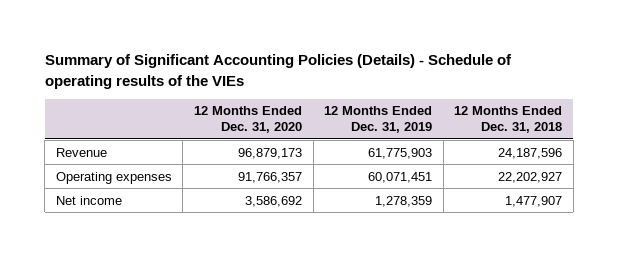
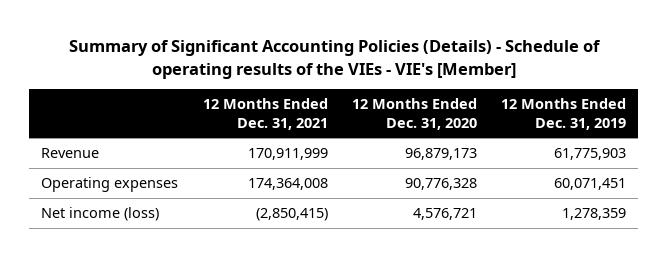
- Summary of Significant Accounting Policies (Details) - Schedule of operating results of the VIEs
+ Summary of Significant Accounting Policies (Details) - Schedule of operating results of the VIEs - VIE's [Member]
- | 12 Months Ended Dec. 31, 2020 | 12 Months Ended Dec. 31, 2019 | 12 Months Ended Dec. 31, 2018
+ | 12 Months Ended Dec. 31, 2021 | 12 Months Ended Dec. 31, 2020 | 12 Months Ended Dec. 31, 2019
- Operating expenses | 91,766,357 | 60,071,451 | 22,202,927
- Net income | 3,586,692 | 1,278,359 | 1,477,907
+ Operating expenses | 174,364,008 | 90,776,328 | 60,071,451
+ Net income (loss) | (2,850,415) | 4,576,721 | 1,278,359

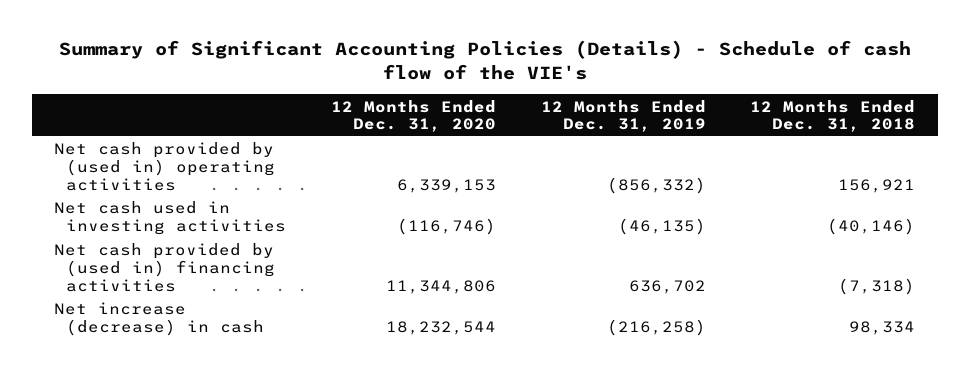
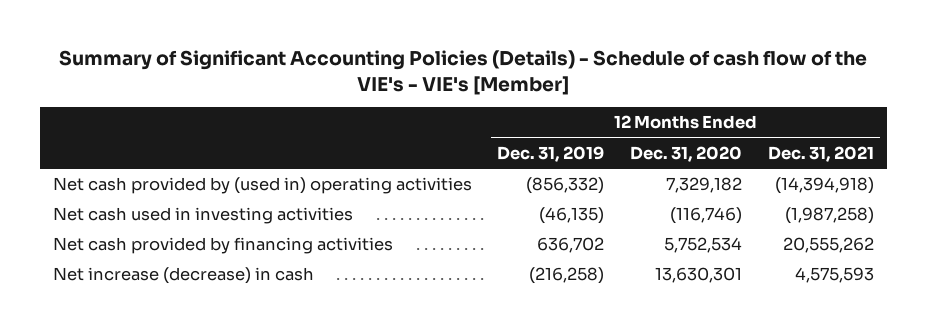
- Summary of Significant Accounting Policies (Details) - Schedule of cash flow of the VIE's
+ Summary of Significant Accounting Policies (Details) - Schedule of cash flow of the VIE's - VIE's [Member]
- | 12 Months Ended Dec. 31, 2020 | 12 Months Ended Dec. 31, 2019 | 12 Months Ended Dec. 31, 2018
+ | 12 Months Ended Dec. 31, 2019 | 12 Months Ended Dec. 31, 2020 | 12 Months Ended Dec. 31, 2021
- Net cash provided by (used in) operating activities | 6,339,153 | (856,332) | 156,921
+ Net cash provided by (used in) operating activities | (856,332) | 7,329,182 | (14,394,918)
- Net cash provided by (used in) financing activities | 11,344,806 | 636,702 | (7,318)
- Net increase (decrease) in cash | 18,232,544 | (216,258) | 98,334
+ Net cash provided by financing activities | 636,702 | 5,752,534 | 20,555,262
+ Net increase (decrease) in cash | (216,258) | 13,630,301 | 4,575,593

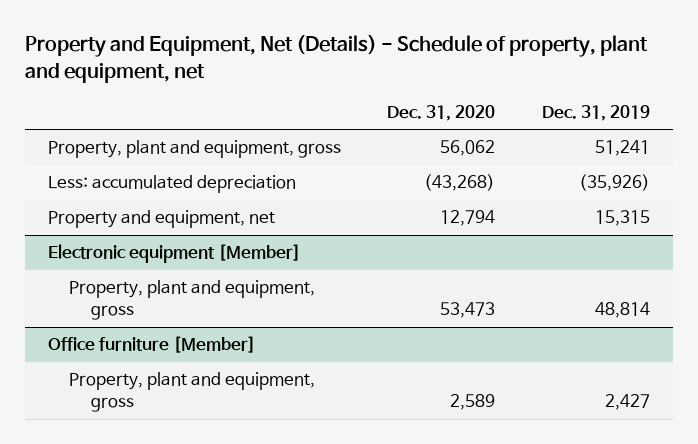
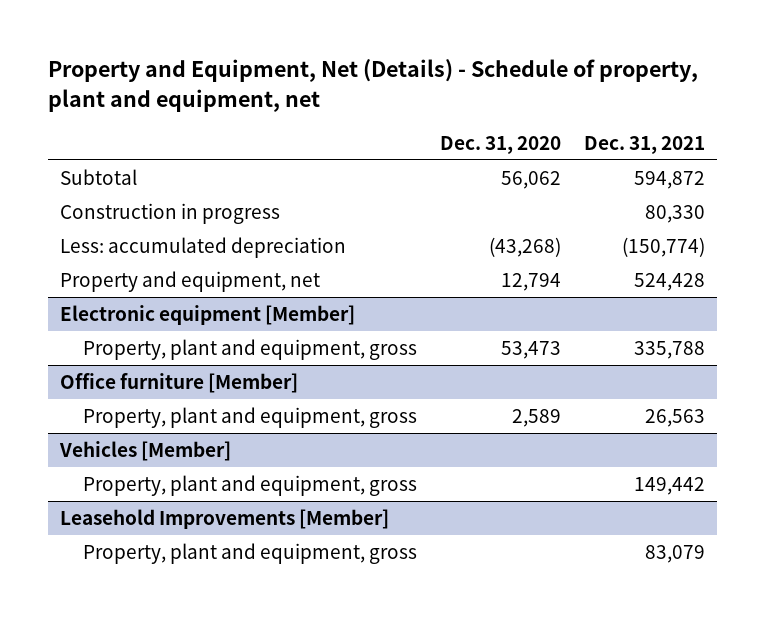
- | Dec. 31, 2020 | Dec. 31, 2019
+ | Dec. 31, 2020 | Dec. 31, 2021
- Property, plant and equipment, gross | 56,062 | 51,241
+ Subtotal | 56,062 | 594,872
+ Construction in progress | | 80,330
+ Vehicles [Member]
+ Property, plant and equipment, gross | | 149,442
+ Leasehold Improvements [Member]
+ Property, plant and equipment, gross | | 83,079

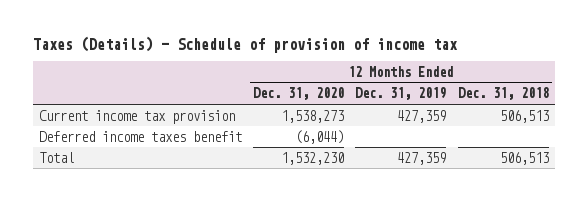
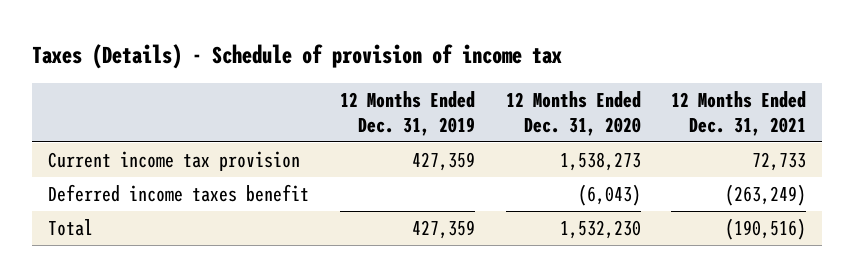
- | 12 Months Ended Dec. 31, 2020 | 12 Months Ended Dec. 31, 2019 | 12 Months Ended Dec. 31, 2018
+ | 12 Months Ended Dec. 31, 2019 | 12 Months Ended Dec. 31, 2020 | 12 Months Ended Dec. 31, 2021
- Deferred income taxes benefit | (6,044) | |
+ Deferred income taxes benefit | | (6,043) | (263,249)

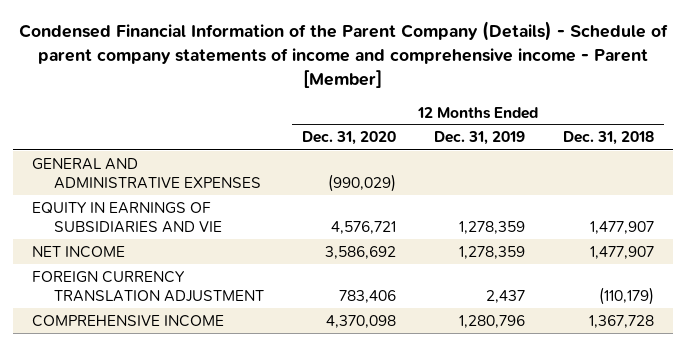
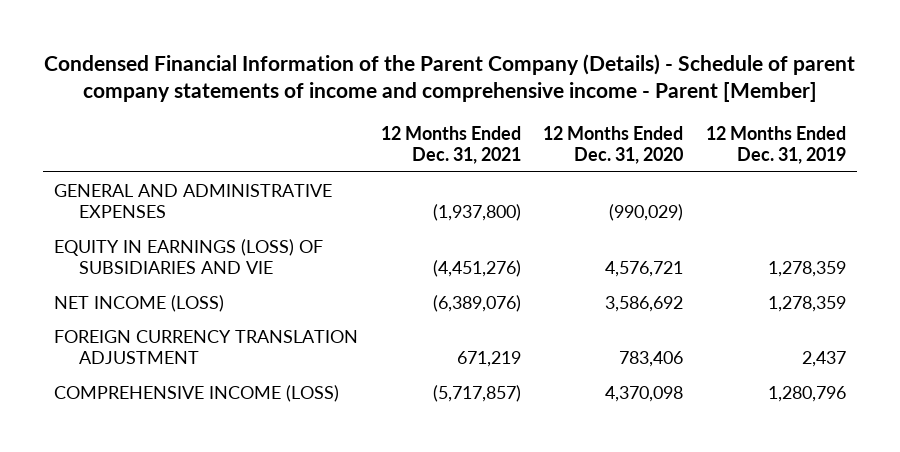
- | 12 Months Ended Dec. 31, 2020 | 12 Months Ended Dec. 31, 2019 | 12 Months Ended Dec. 31, 2018
+ | 12 Months Ended Dec. 31, 2021 | 12 Months Ended Dec. 31, 2020 | 12 Months Ended Dec. 31, 2019
- EQUITY IN EARNINGS OF SUBSIDIARIES AND VIE | 4,576,721 | 1,278,359 | 1,477,907
- NET INCOME | 3,586,692 | 1,278,359 | 1,477,907
+ EQUITY IN EARNINGS (LOSS) OF SUBSIDIARIES AND VIE | (4,451,276) | 4,576,721 | 1,278,359
+ NET INCOME (LOSS) | (6,389,076) | 3,586,692 | 1,278,359
- COMPREHENSIVE INCOME | 4,370,098 | 1,280,796 | 1,367,728
+ COMPREHENSIVE INCOME (LOSS) | (5,717,857) | 4,370,098 | 1,280,796

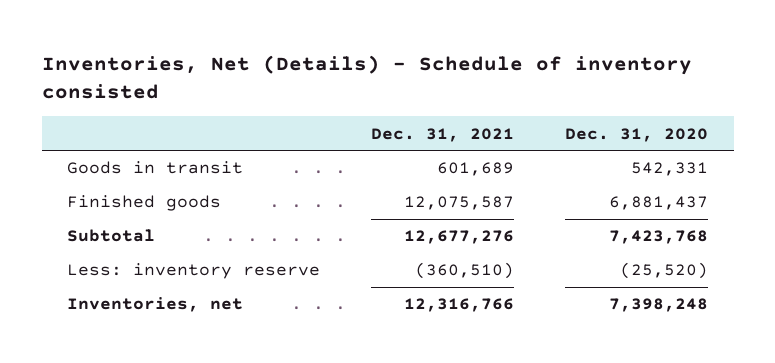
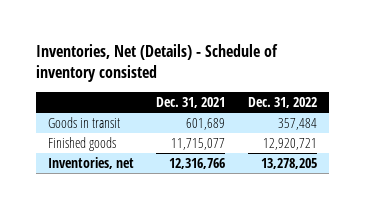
- | Dec. 31, 2021 | Dec. 31, 2020
+ | Dec. 31, 2021 | Dec. 31, 2022
- Finished goods | 12,075,587 | 6,881,437
- Subtotal | 12,677,276 | 7,423,768
- Less: inventory reserve | (360,510) | (25,520)
+ Finished goods | 11,715,077 | 12,920,721

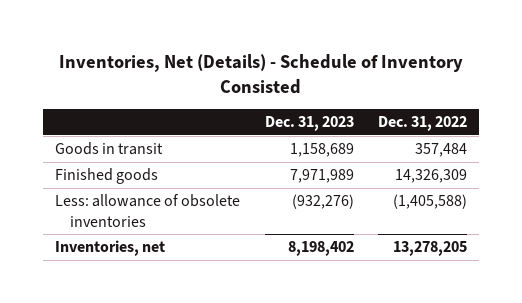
- Inventories, Net (Details) - Schedule of inventory consisted
+ Inventories, Net (Details) - Schedule of Inventory Consisted
- | Dec. 31, 2021 | Dec. 31, 2022
+ | Dec. 31, 2023 | Dec. 31, 2022
- Finished goods | 11,715,077 | 12,920,721
+ Finished goods | 7,971,989 | 14,326,309
+ Less: allowance of obsolete inventories | (932,276) | (1,405,588)

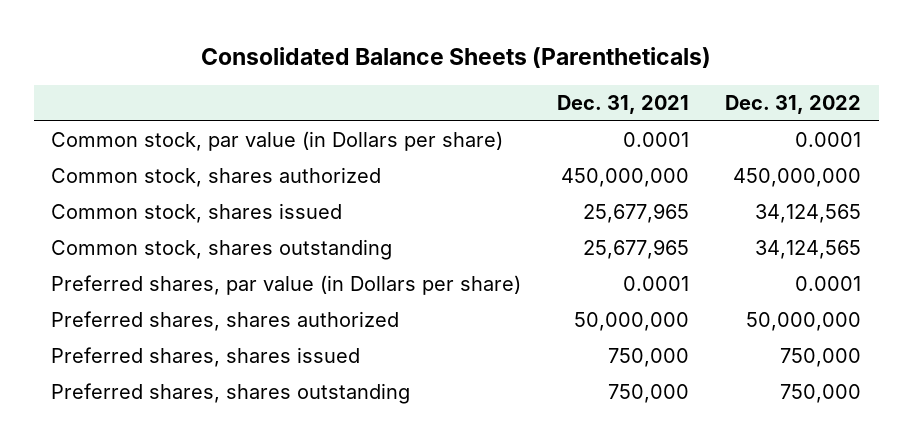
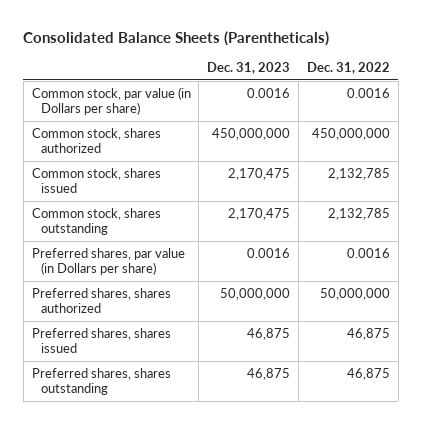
- | Dec. 31, 2021 | Dec. 31, 2022
+ | Dec. 31, 2023 | Dec. 31, 2022
- Common stock, par value (in Dollars per share) | 0.0001 | 0.0001
+ Common stock, par value (in Dollars per share) | 0.0016 | 0.0016
- Common stock, shares issued | 25,677,965 | 34,124,565
- Common stock, shares outstanding | 25,677,965 | 34,124,565
- Preferred shares, par value (in Dollars per share) | 0.0001 | 0.0001
+ Common stock, shares issued | 2,170,475 | 2,132,785
+ Common stock, shares outstanding | 2,170,475 | 2,132,785
+ Preferred shares, par value (in Dollars per share) | 0.0016 | 0.0016
- Preferred shares, shares issued | 750,000 | 750,000
- Preferred shares, shares outstanding | 750,000 | 750,000
+ Preferred shares, shares issued | 46,875 | 46,875
+ Preferred shares, shares outstanding | 46,875 | 46,875

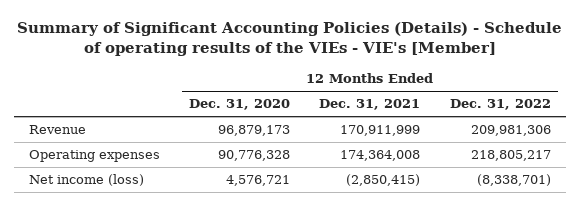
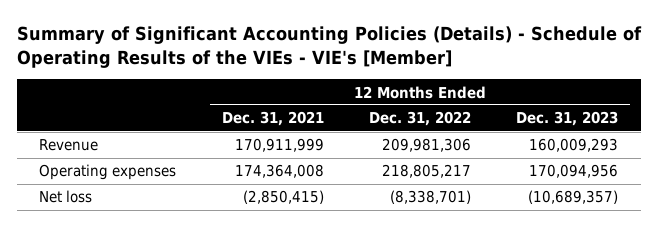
- Summary of Significant Accounting Policies (Details) - Schedule of operating results of the VIEs - VIE's [Member]
+ Summary of Significant Accounting Policies (Details) - Schedule of Operating Results of the VIEs - VIE's [Member]
- | 12 Months Ended Dec. 31, 2020 | 12 Months Ended Dec. 31, 2021 | 12 Months Ended Dec. 31, 2022
+ | 12 Months Ended Dec. 31, 2021 | 12 Months Ended Dec. 31, 2022 | 12 Months Ended Dec. 31, 2023
- Net income (loss) | 4,576,721 | (2,850,415) | (8,338,701)
+ Net loss | (2,850,415) | (8,338,701) | (10,689,357)

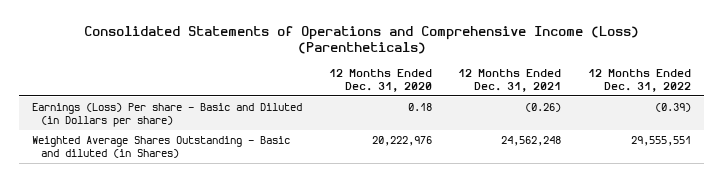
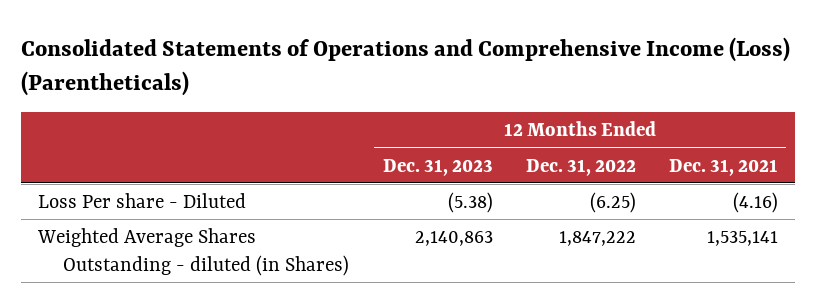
- | 12 Months Ended Dec. 31, 2020 | 12 Months Ended Dec. 31, 2021 | 12 Months Ended Dec. 31, 2022
+ | 12 Months Ended Dec. 31, 2023 | 12 Months Ended Dec. 31, 2022 | 12 Months Ended Dec. 31, 2021
- Earnings (Loss) Per share - Basic and Diluted (in Dollars per share) | 0.18 | (0.26) | (0.39)
- Weighted Average Shares Outstanding - Basic and diluted (in Shares) | 20,222,976 | 24,562,248 | 29,555,551
+ Loss Per share - Diluted | (5.38) | (6.25) | (4.16)
+ Weighted Average Shares Outstanding - diluted (in Shares) | 2,140,863 | 1,847,222 | 1,535,141

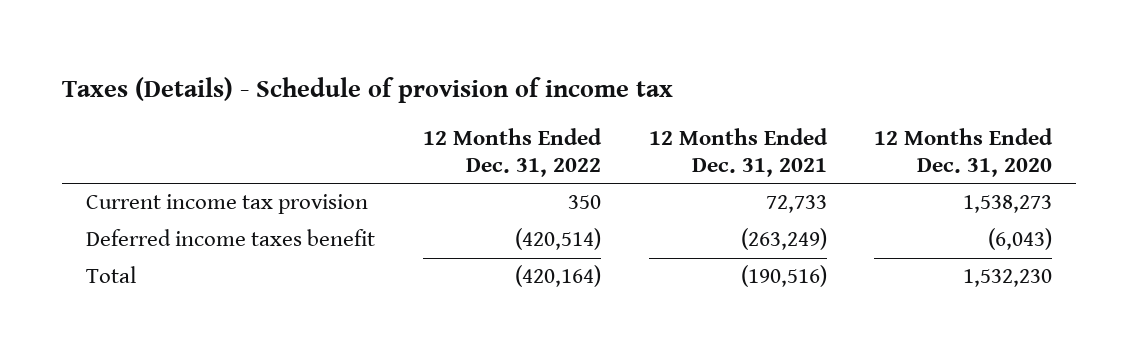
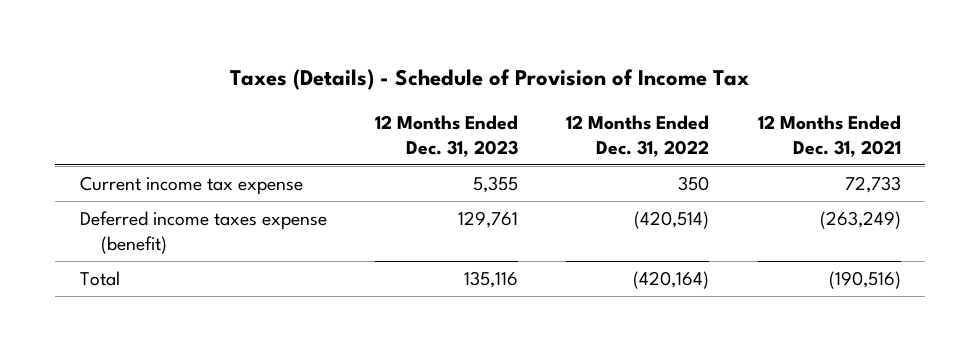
- Taxes (Details) - Schedule of provision of income tax
+ Taxes (Details) - Schedule of Provision of Income Tax
- | 12 Months Ended Dec. 31, 2022 | 12 Months Ended Dec. 31, 2021 | 12 Months Ended Dec. 31, 2020
+ | 12 Months Ended Dec. 31, 2023 | 12 Months Ended Dec. 31, 2022 | 12 Months Ended Dec. 31, 2021
- Current income tax provision | 350 | 72,733 | 1,538,273
- Deferred income taxes benefit | (420,514) | (263,249) | (6,043)
+ Current income tax expense | 5,355 | 350 | 72,733
+ Deferred income taxes expense (benefit) | 129,761 | (420,514) | (263,249)

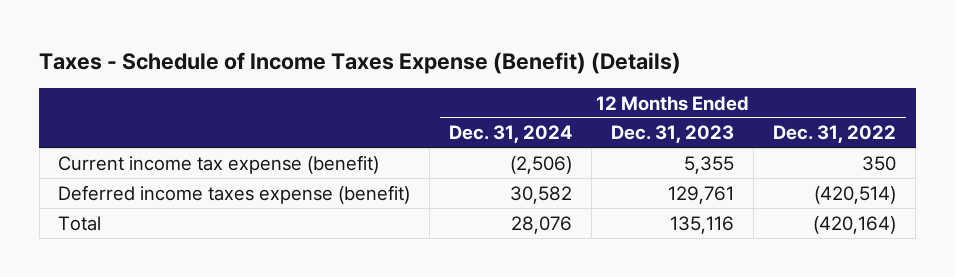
- Taxes (Details) - Schedule of Provision of Income Tax
+ Taxes - Schedule of Income Taxes Expense (Benefit) (Details)
- | 12 Months Ended Dec. 31, 2023 | 12 Months Ended Dec. 31, 2022 | 12 Months Ended Dec. 31, 2021
+ | 12 Months Ended Dec. 31, 2024 | 12 Months Ended Dec. 31, 2023 | 12 Months Ended Dec. 31, 2022
- Current income tax expense | 5,355 | 350 | 72,733
+ Current income tax expense (benefit) | (2,506) | 5,355 | 350

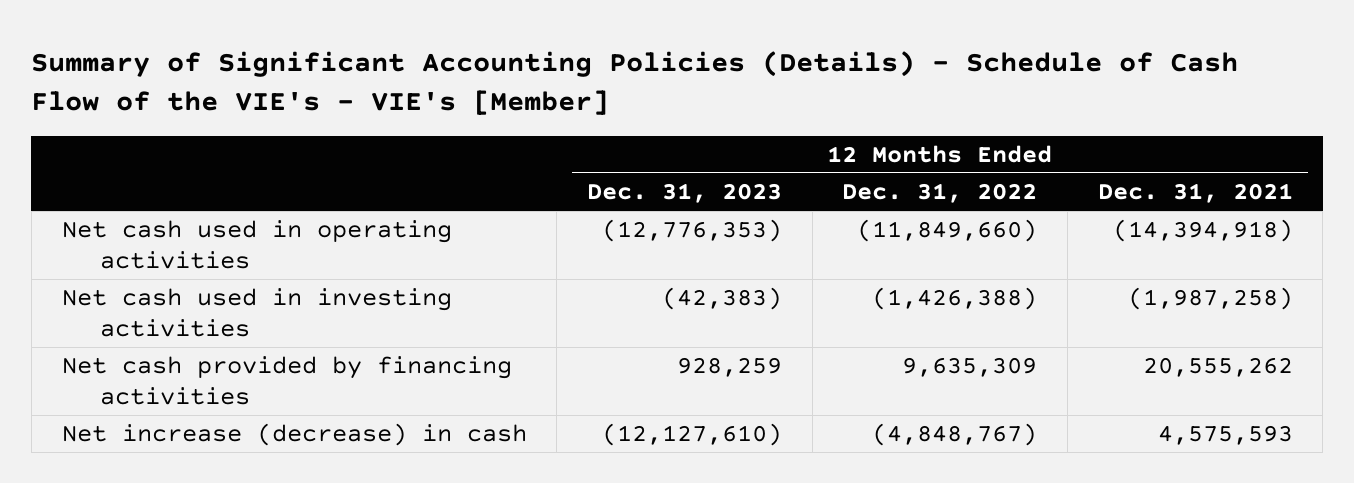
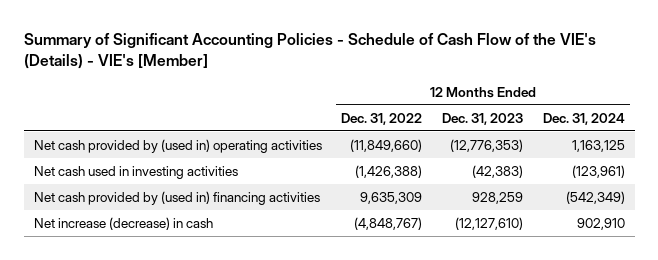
- Summary of Significant Accounting Policies (Details) - Schedule of Cash Flow of the VIE's - VIE's [Member]
+ Summary of Significant Accounting Policies - Schedule of Cash Flow of the VIE's (Details) - VIE's [Member]
- | 12 Months Ended Dec. 31, 2023 | 12 Months Ended Dec. 31, 2022 | 12 Months Ended Dec. 31, 2021
+ | 12 Months Ended Dec. 31, 2022 | 12 Months Ended Dec. 31, 2023 | 12 Months Ended Dec. 31, 2024
- Net cash used in operating activities | (12,776,353) | (11,849,660) | (14,394,918)
+ Net cash provided by (used in) operating activities | (11,849,660) | (12,776,353) | 1,163,125
- Net cash provided by financing activities | 928,259 | 9,635,309 | 20,555,262
+ Net cash provided by (used in) financing activities | 9,635,309 | 928,259 | (542,349)

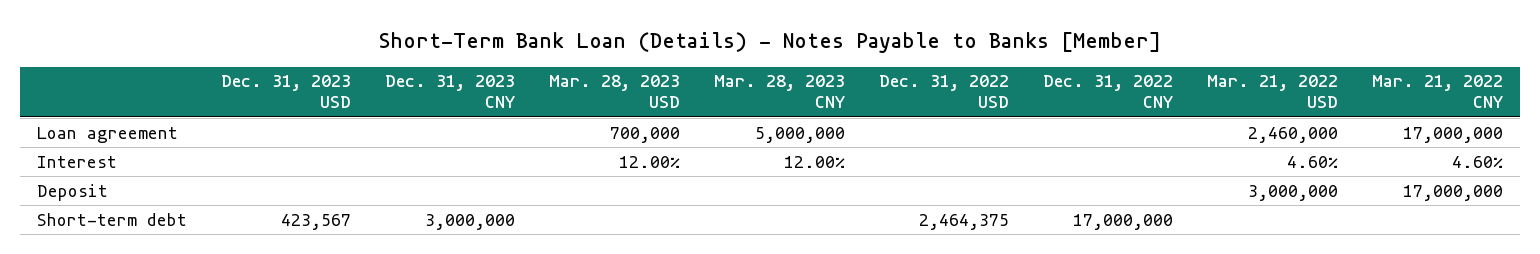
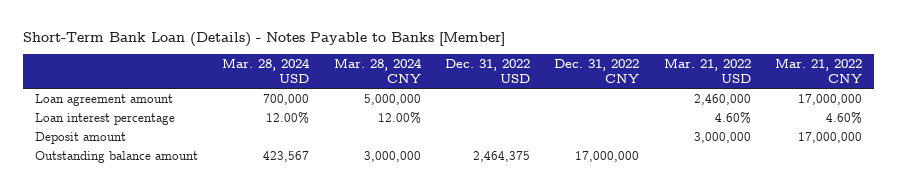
- | Dec. 31, 2023 USD | Dec. 31, 2023 CNY | Mar. 28, 2023 USD | Mar. 28, 2023 CNY | Dec. 31, 2022 USD | Dec. 31, 2022 CNY | Mar. 21, 2022 USD | Mar. 21, 2022 CNY
+ | Mar. 28, 2024 USD | Mar. 28, 2024 CNY | Dec. 31, 2022 USD | Dec. 31, 2022 CNY | Mar. 21, 2022 USD | Mar. 21, 2022 CNY
- Loan agreement | | | 700,000 | 5,000,000 | | | 2,460,000 | 17,000,000
- Interest | | | 12.00% | 12.00% | | | 4.60% | 4.60%
- Deposit | | | | | | | 3,000,000 | 17,000,000
- Short-term debt | 423,567 | 3,000,000 | | | 2,464,375 | 17,000,000 | |
+ Loan agreement amount | 700,000 | 5,000,000 | | | 2,460,000 | 17,000,000
+ Loan interest percentage | 12.00% | 12.00% | | | 4.60% | 4.60%
+ Deposit amount | | | | | 3,000,000 | 17,000,000
+ Outstanding balance amount | 423,567 | 3,000,000 | 2,464,375 | 17,000,000 | |

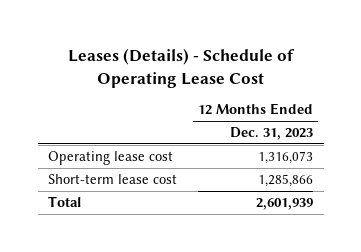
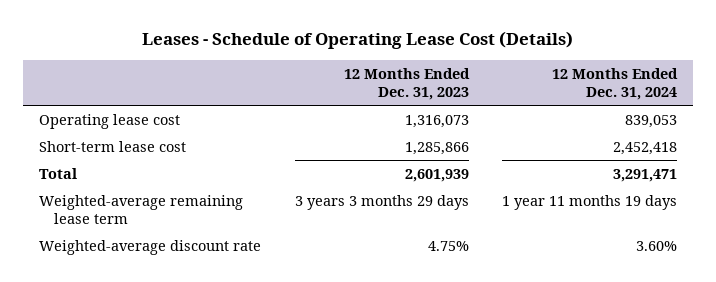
- Leases (Details) - Schedule of Operating Lease Cost
+ Leases - Schedule of Operating Lease Cost (Details)
- | 12 Months Ended Dec. 31, 2023
+ | 12 Months Ended Dec. 31, 2023 | 12 Months Ended Dec. 31, 2024
+ Weighted-average remaining lease term | 3 years 3 months 29 days | 1 year 11 months 19 days
+ Weighted-average discount rate | 4.75% | 3.60%

